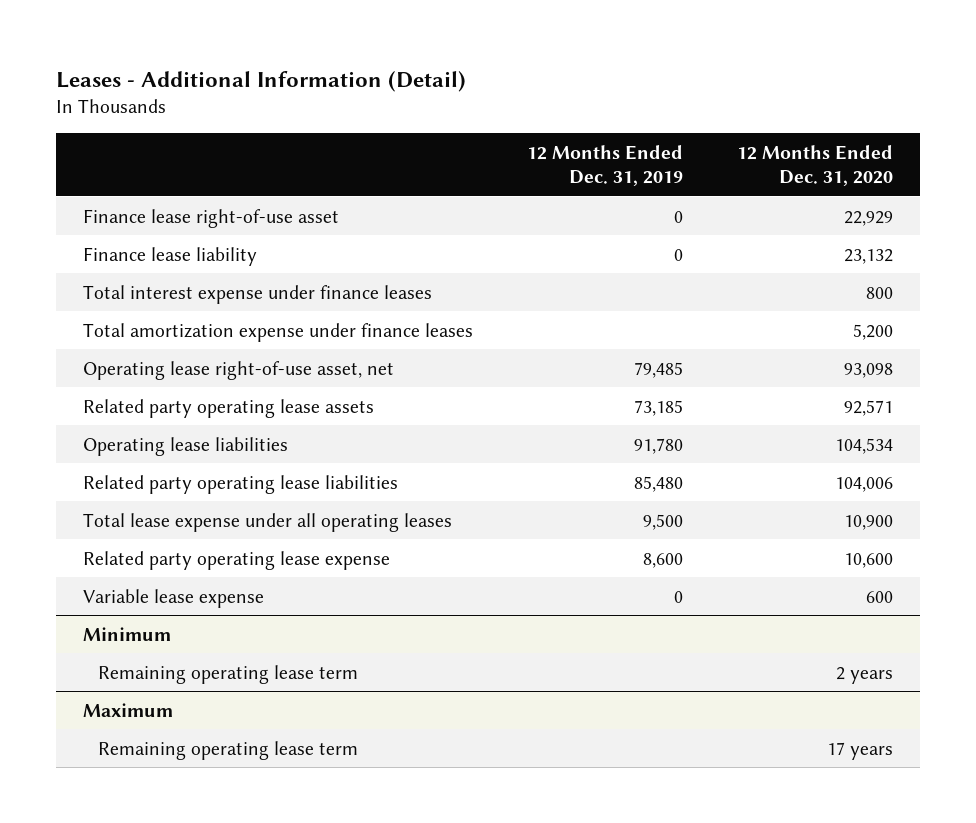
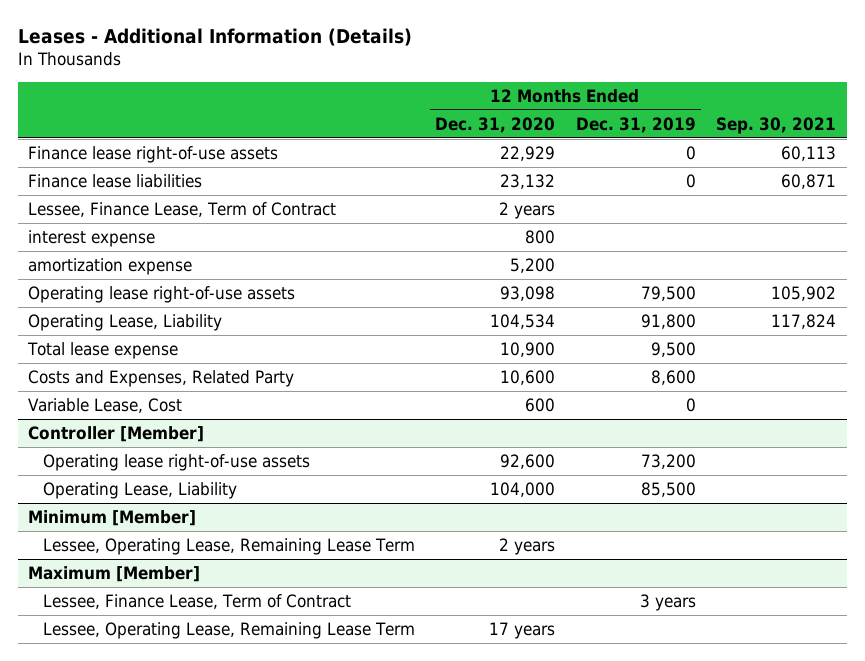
- Leases - Additional Information (Detail)
+ Leases - Additional Information (Details)
- | 12 Months Ended Dec. 31, 2019 | 12 Months Ended Dec. 31, 2020
+ | 12 Months Ended Dec. 31, 2020 | 12 Months Ended Dec. 31, 2019 | Sep. 30, 2021
- Finance lease right-of-use asset | 0 | 22,929
- Finance lease liability | 0 | 23,132
- Total interest expense under finance leases | | 800
- Total amortization expense under finance leases | | 5,200
- Operating lease right-of-use asset, net | 79,485 | 93,098
- Related party operating lease assets | 73,185 | 92,571
- Operating lease liabilities | 91,780 | 104,534
- Related party operating lease liabilities | 85,480 | 104,006
- Total lease expense under all operating leases | 9,500 | 10,900
- Related party operating lease expense | 8,600 | 10,600
- Variable lease expense | 0 | 600
- Minimum
- Remaining operating lease term | | 2 years
- Maximum
- Remaining operating lease term | | 17 years
+ Finance lease right-of-use assets | 22,929 | 0 | 60,113
+ Finance lease liabilities | 23,132 | 0 | 60,871
+ Lessee, Finance Lease, Term of Contract | 2 years | |
+ interest expense | 800 | |
+ amortization expense | 5,200 | |
+ Operating lease right-of-use assets | 93,098 | 79,500 | 105,902
+ Operating Lease, Liability | 104,534 | 91,800 | 117,824
+ Total lease expense | 10,900 | 9,500 |
+ Costs and Expenses, Related Party | 10,600 | 8,600 |
+ Variable Lease, Cost | 600 | 0 |
+ Controller [Member]
+ Operating lease right-of-use assets | 92,600 | 73,200 |
+ Operating Lease, Liability | 104,000 | 85,500 |
+ Minimum [Member]
+ Lessee, Operating Lease, Remaining Lease Term | 2 years | |
+ Maximum [Member]
+ Lessee, Finance Lease, Term of Contract | | 3 years |
+ Lessee, Operating Lease, Remaining Lease Term | 17 years | |

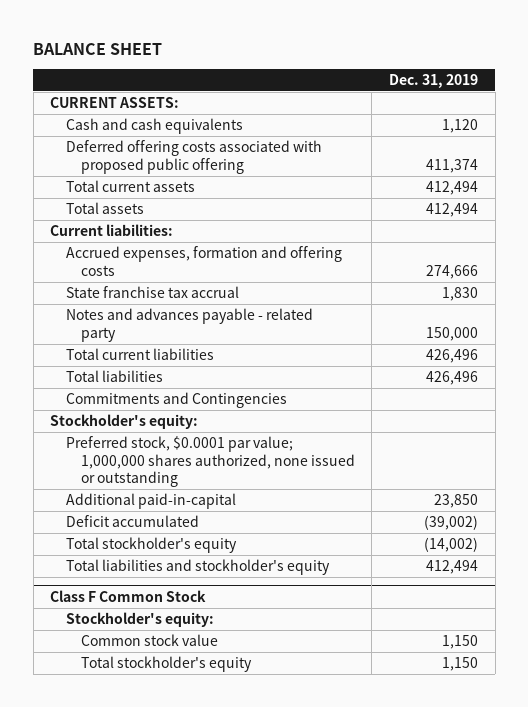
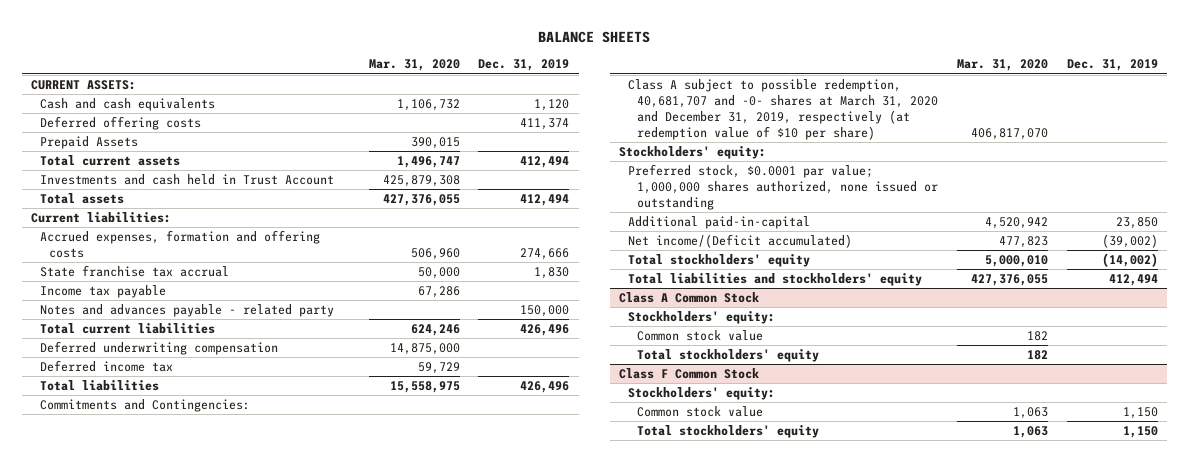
- BALANCE SHEET
+ BALANCE SHEETS
- | Dec. 31, 2019
+ | Mar. 31, 2020 | Dec. 31, 2019
- Deferred offering costs associated with proposed public offering | 411,374
+ Deferred offering costs | | 411,374
+ Prepaid Assets | 390,015 |
+ Investments and cash held in Trust Account | 425,879,308 |
+ Income tax payable | 67,286 |
+ Deferred underwriting compensation | 14,875,000 |
+ Deferred income tax | 59,729 |
- Commitments and Contingencies
- Stockholder's equity:
+ Commitments and Contingencies:
+ Class A subject to possible redemption, 40,681,707 and -0- shares at March 31, 2020 and December 31, 2019, respectively (at redemption value of $10 per share) | 406,817,070 |
+ Stockholders' equity:
- Deficit accumulated | (39,002)
- Total stockholder's equity | (14,002)
- Total liabilities and stockholder's equity | 412,494
+ Net income/(Deficit accumulated) | 477,823 | (39,002)
+ Total stockholders' equity | 5,000,010 | (14,002)
+ Total liabilities and stockholders' equity | 427,376,055 | 412,494
+ Class A Common Stock
+ Stockholders' equity:
+ Common stock value | 182 |
+ Total stockholders' equity | 182 |
@ Class F Common Stock
- Stockholder's equity:
+ Stockholders' equity:
- Total stockholder's equity | 1,150
+ Total stockholders' equity | 1,063 | 1,150

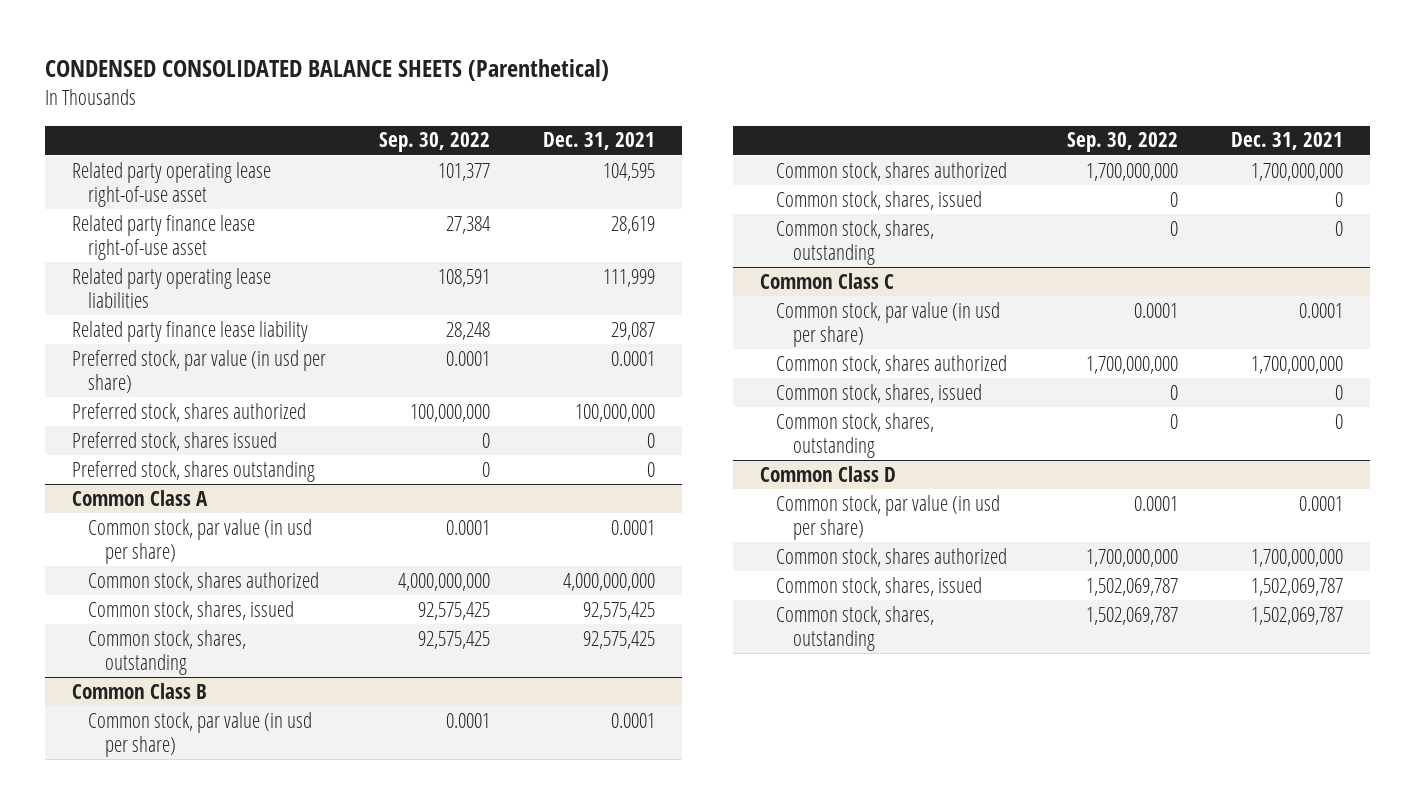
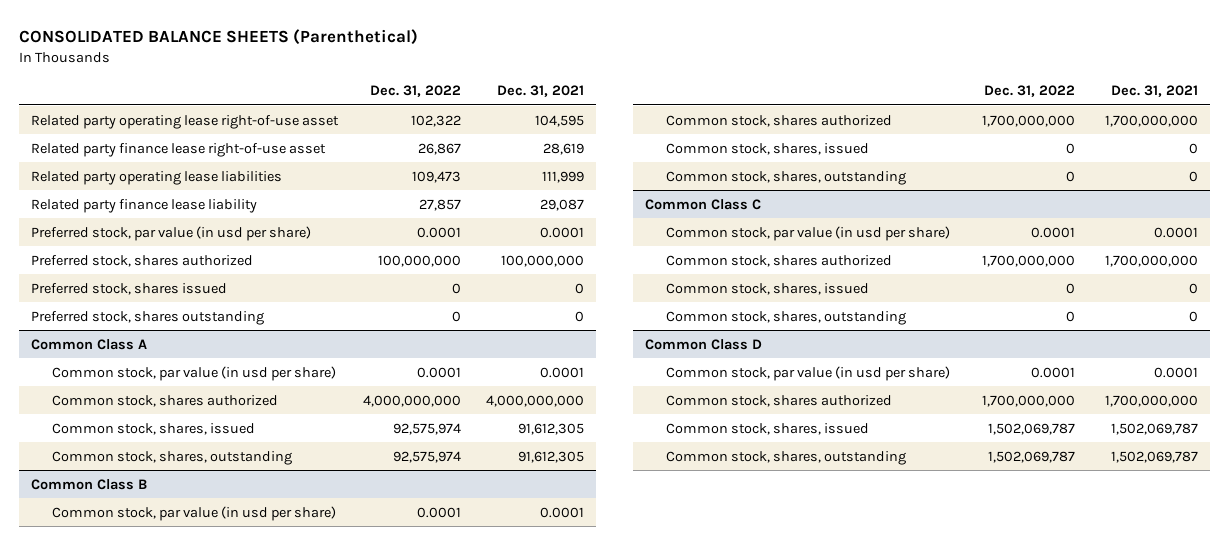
- CONDENSED CONSOLIDATED BALANCE SHEETS (Parenthetical)
+ CONSOLIDATED BALANCE SHEETS (Parenthetical)
- | Sep. 30, 2022 | Dec. 31, 2021
+ | Dec. 31, 2022 | Dec. 31, 2021
@ Common Class A
- Common stock, shares, issued | 92,575,425 | 92,575,425
- Common stock, shares, outstanding | 92,575,425 | 92,575,425
+ Common stock, shares, issued | 92,575,974 | 91,612,305
+ Common stock, shares, outstanding | 92,575,974 | 91,612,305

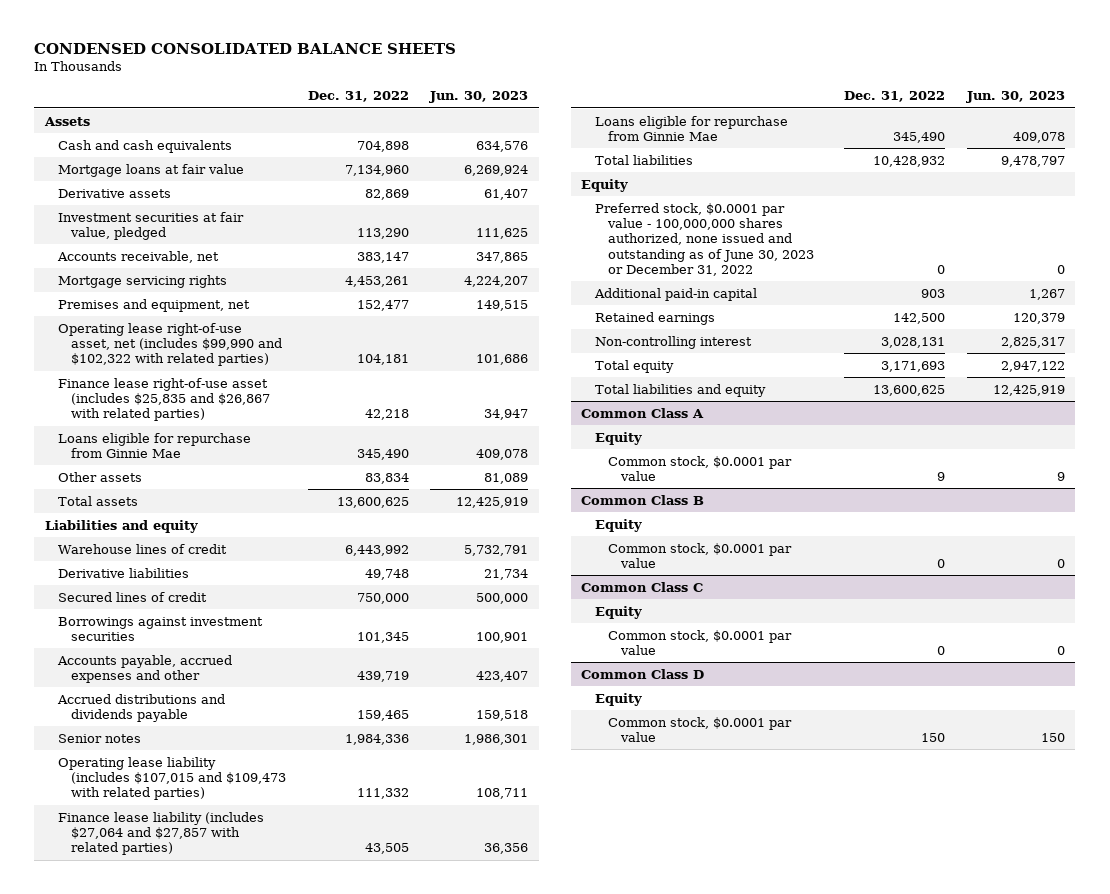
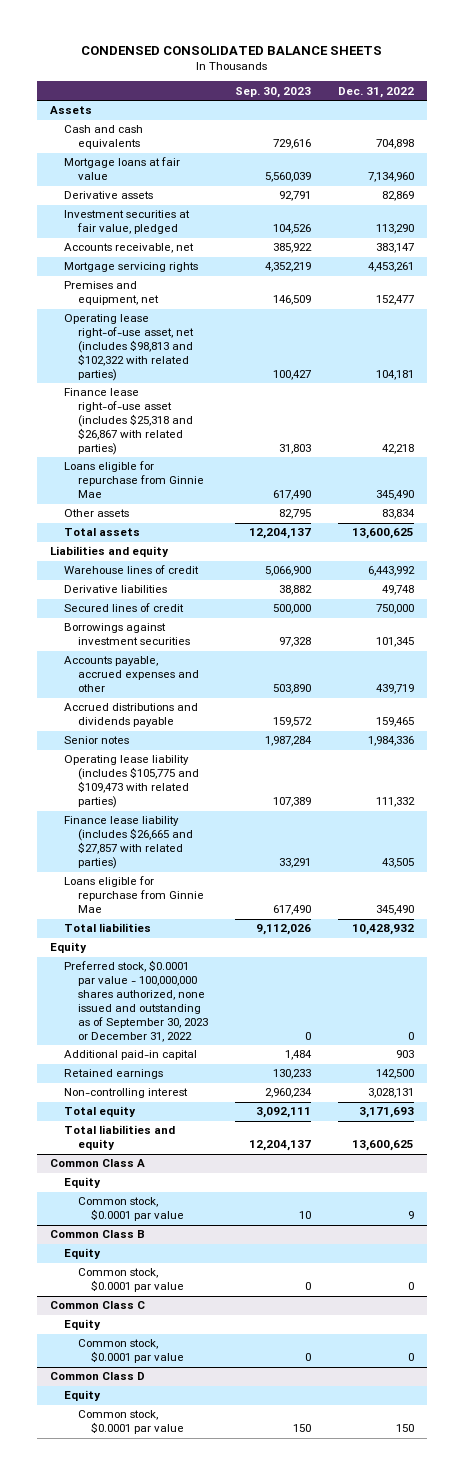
- | Dec. 31, 2022 | Jun. 30, 2023
+ | Sep. 30, 2023 | Dec. 31, 2022
- Operating lease right-of-use asset, net (includes $99,990 and $102,322 with related parties) | 104,181 | 101,686
- Finance lease right-of-use asset (includes $25,835 and $26,867 with related parties) | 42,218 | 34,947
+ Operating lease right-of-use asset, net (includes $98,813 and $102,322 with related parties) | 100,427 | 104,181
+ Finance lease right-of-use asset (includes $25,318 and $26,867 with related parties) | 31,803 | 42,218
- Operating lease liability (includes $107,015 and $109,473 with related parties) | 111,332 | 108,711
- Finance lease liability (includes $27,064 and $27,857 with related parties) | 43,505 | 36,356
+ Operating lease liability (includes $105,775 and $109,473 with related parties) | 107,389 | 111,332
+ Finance lease liability (includes $26,665 and $27,857 with related parties) | 33,291 | 43,505
- Preferred stock, $0.0001 par value - 100,000,000 shares authorized, none issued and outstanding as of June 30, 2023 or December 31, 2022 | 0 | 0
+ Preferred stock, $0.0001 par value - 100,000,000 shares authorized, none issued and outstanding as of September 30, 2023 or December 31, 2022 | 0 | 0

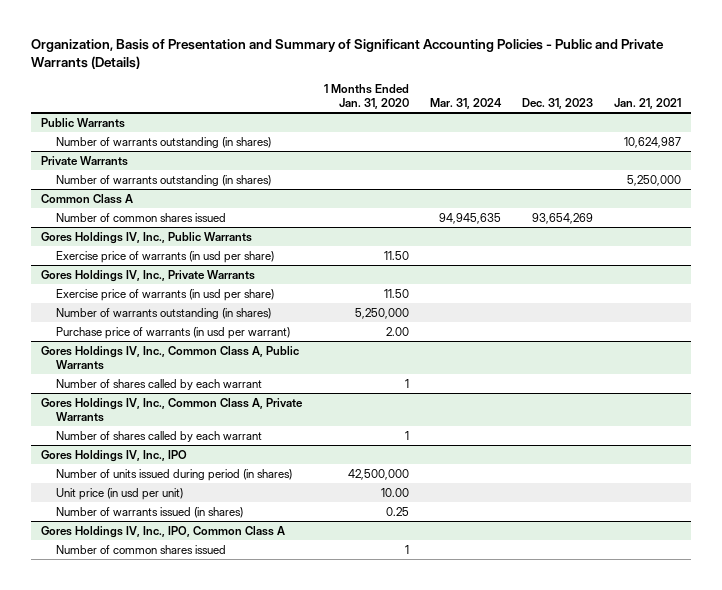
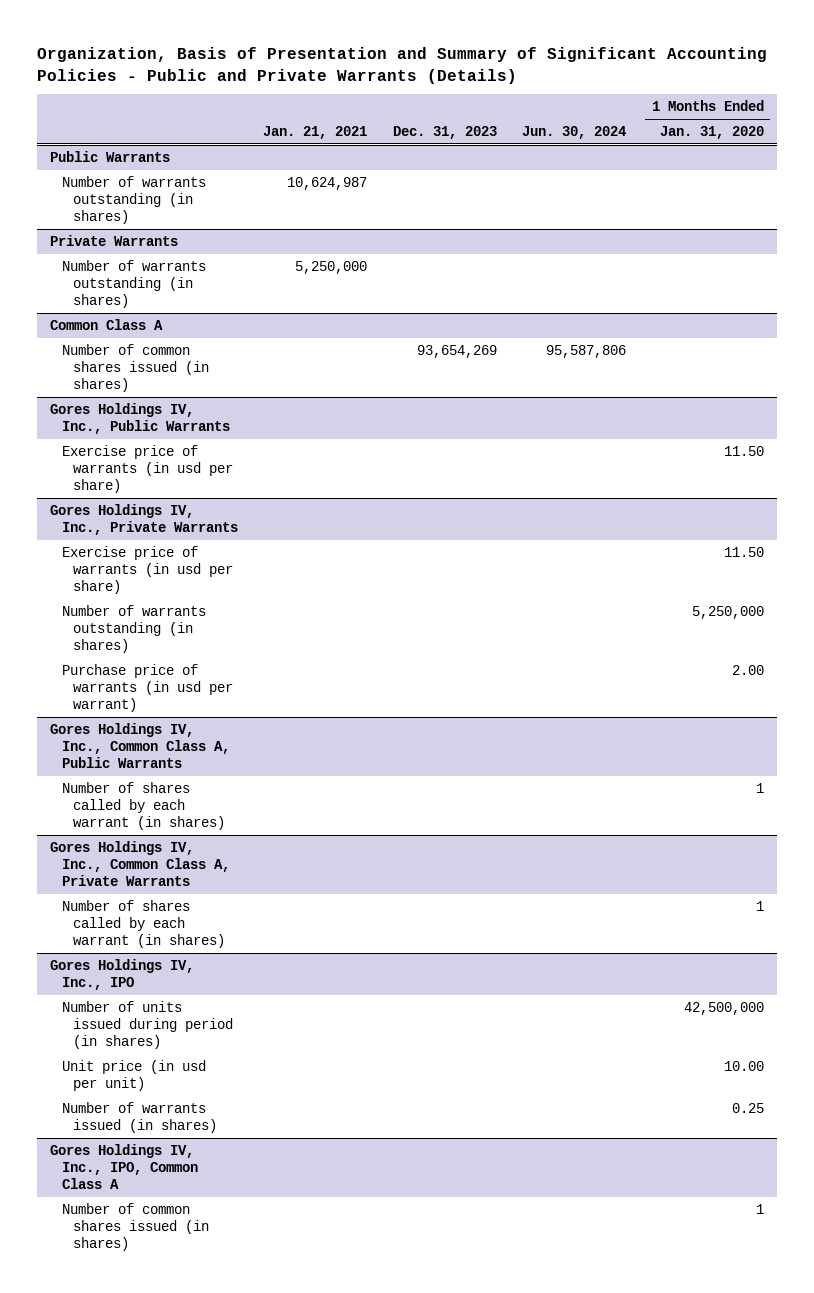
- | 1 Months Ended Jan. 31, 2020 | Mar. 31, 2024 | Dec. 31, 2023 | Jan. 21, 2021
+ | Jan. 21, 2021 | Dec. 31, 2023 | Jun. 30, 2024 | 1 Months Ended Jan. 31, 2020
@ Common Class A
- Number of common shares issued | | 94,945,635 | 93,654,269 |
+ Number of common shares issued (in shares) | | 93,654,269 | 95,587,806 |
@ Gores Holdings IV, Inc., Common Class A, Public Warrants
- Number of shares called by each warrant | 1 | | |
+ Number of shares called by each warrant (in shares) | | | | 1
@ Gores Holdings IV, Inc., Common Class A, Private Warrants
- Number of shares called by each warrant | 1 | | |
+ Number of shares called by each warrant (in shares) | | | | 1
@ Gores Holdings IV, Inc., IPO, Common Class A
- Number of common shares issued | 1 | | |
+ Number of common shares issued (in shares) | | | | 1

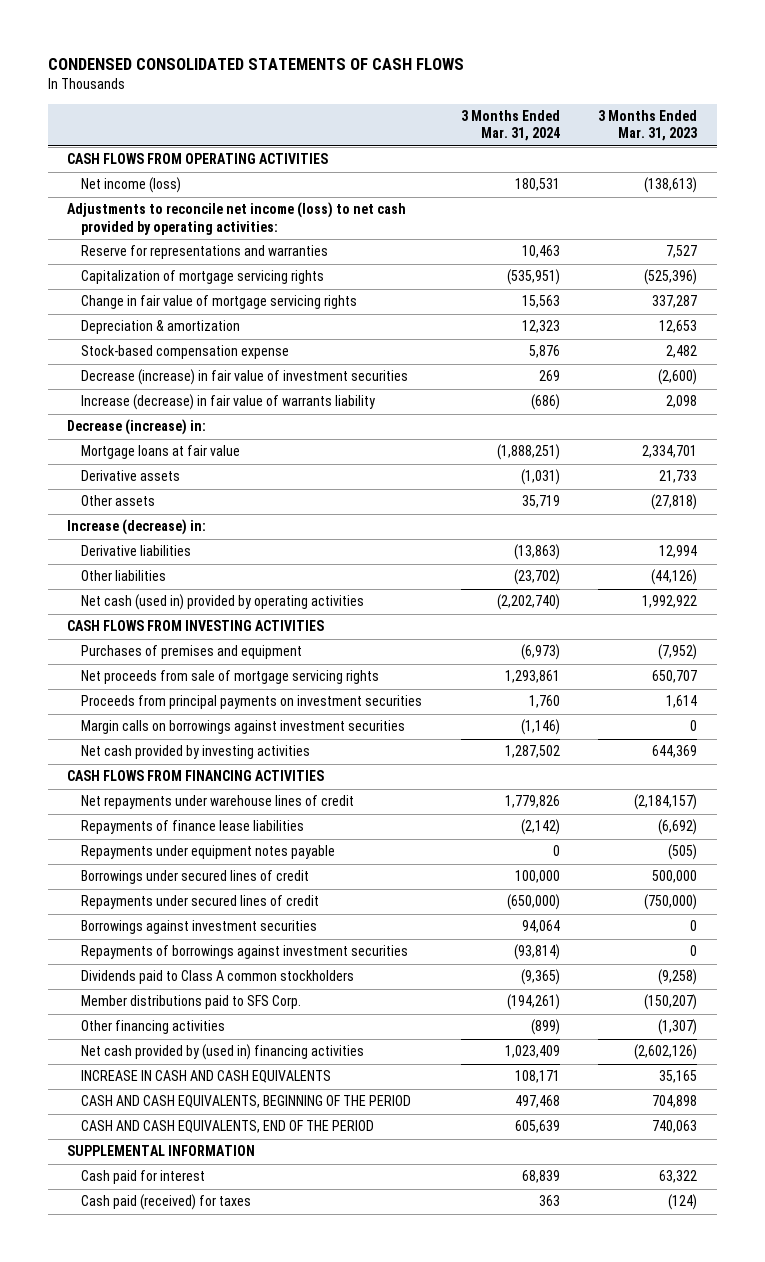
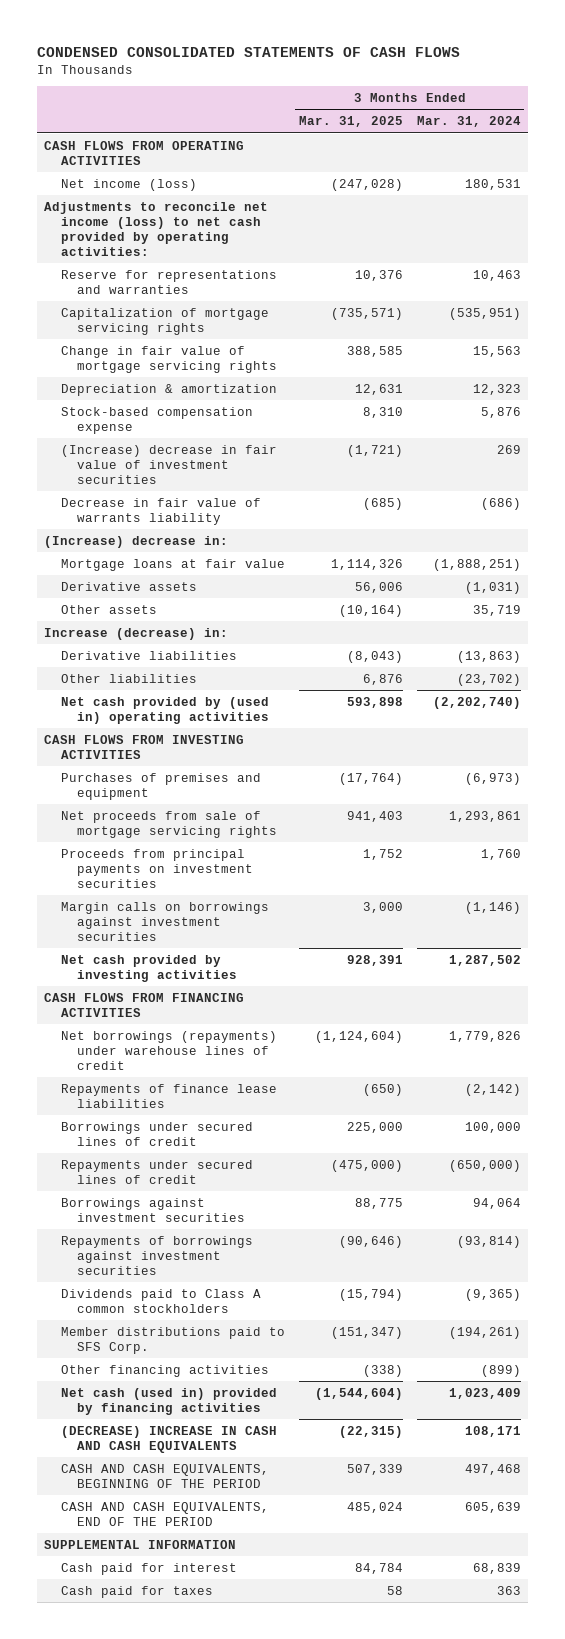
- | 3 Months Ended Mar. 31, 2024 | 3 Months Ended Mar. 31, 2023
+ | 3 Months Ended Mar. 31, 2025 | 3 Months Ended Mar. 31, 2024
- Decrease (increase) in fair value of investment securities | 269 | (2,600)
- Increase (decrease) in fair value of warrants liability | (686) | 2,098
- Decrease (increase) in:
+ (Increase) decrease in fair value of investment securities | (1,721) | 269
+ Decrease in fair value of warrants liability | (685) | (686)
+ (Increase) decrease in:
- Net cash (used in) provided by operating activities | (2,202,740) | 1,992,922
+ Net cash provided by (used in) operating activities | 593,898 | (2,202,740)
- Net repayments under warehouse lines of credit | 1,779,826 | (2,184,157)
+ Net borrowings (repayments) under warehouse lines of credit | (1,124,604) | 1,779,826
- Repayments under equipment notes payable | 0 | (505)
- Net cash provided by (used in) financing activities | 1,023,409 | (2,602,126)
- INCREASE IN CASH AND CASH EQUIVALENTS | 108,171 | 35,165
+ Net cash (used in) provided by financing activities | (1,544,604) | 1,023,409
+ (DECREASE) INCREASE IN CASH AND CASH EQUIVALENTS | (22,315) | 108,171
- Cash paid (received) for taxes | 363 | (124)
+ Cash paid for taxes | 58 | 363

